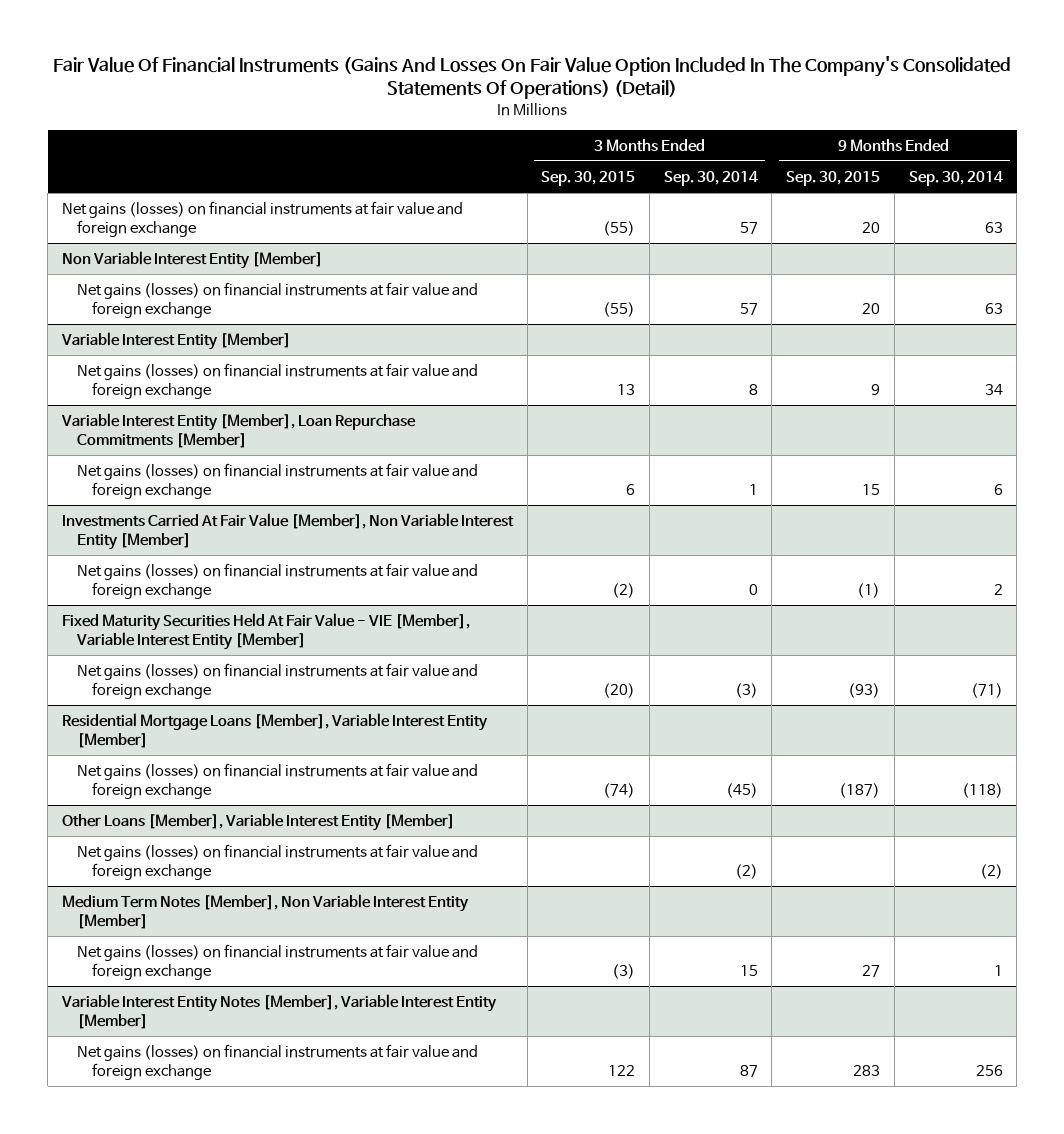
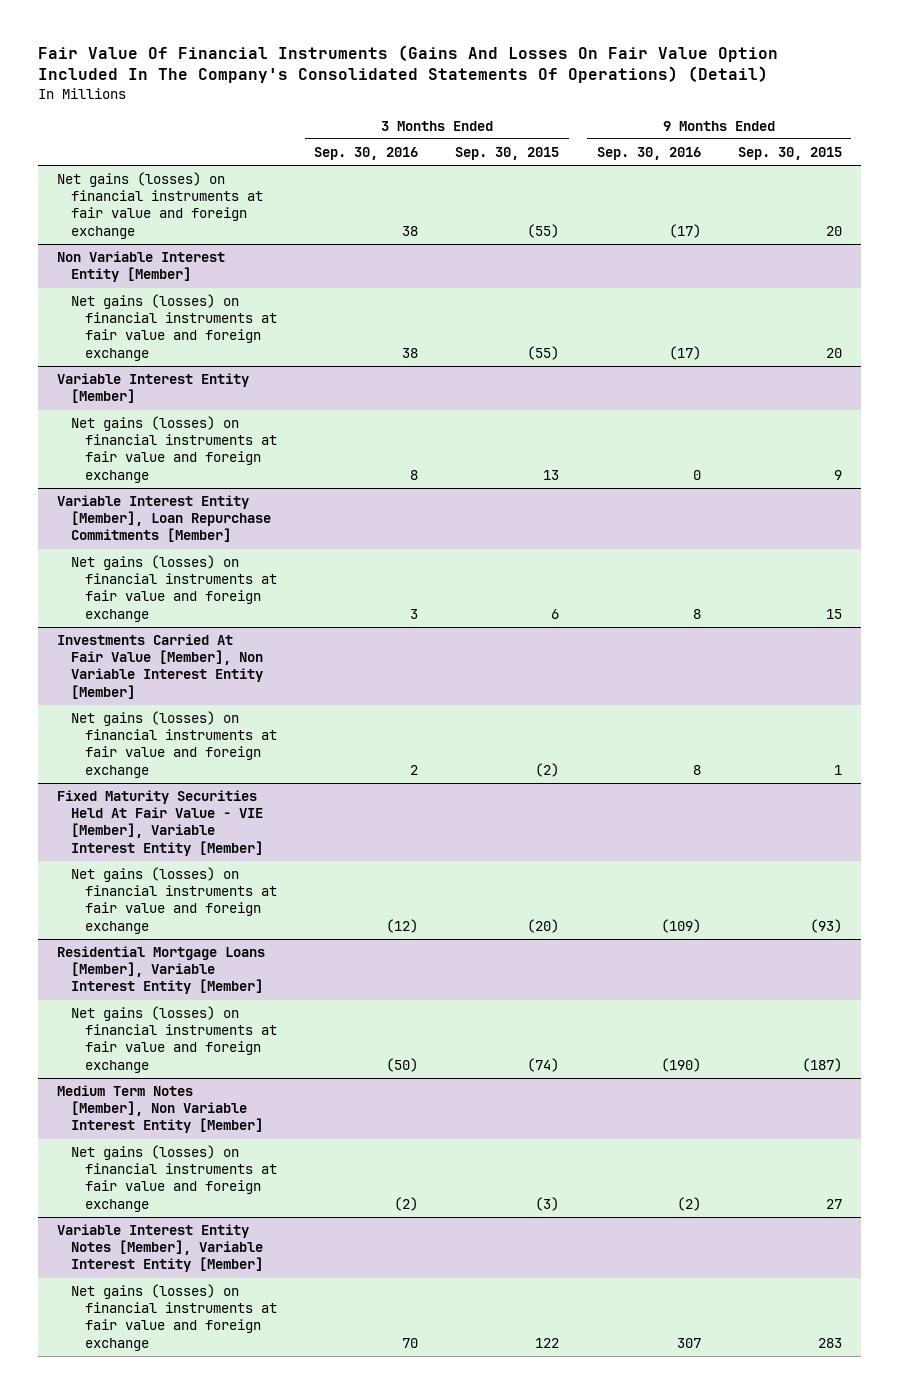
- | 3 Months Ended Sep. 30, 2015 | 3 Months Ended Sep. 30, 2014 | 9 Months Ended Sep. 30, 2015 | 9 Months Ended Sep. 30, 2014
+ | 3 Months Ended Sep. 30, 2016 | 3 Months Ended Sep. 30, 2015 | 9 Months Ended Sep. 30, 2016 | 9 Months Ended Sep. 30, 2015
@ Investments Carried At Fair Value [Member], Non Variable Interest Entity [Member]
- Net gains (losses) on financial instruments at fair value and foreign exchange | (2) | 0 | (1) | 2
+ Net gains (losses) on financial instruments at fair value and foreign exchange | 2 | (2) | 8 | 1
- Other Loans [Member], Variable Interest Entity [Member]
- Net gains (losses) on financial instruments at fair value and foreign exchange | | (2) | | (2)

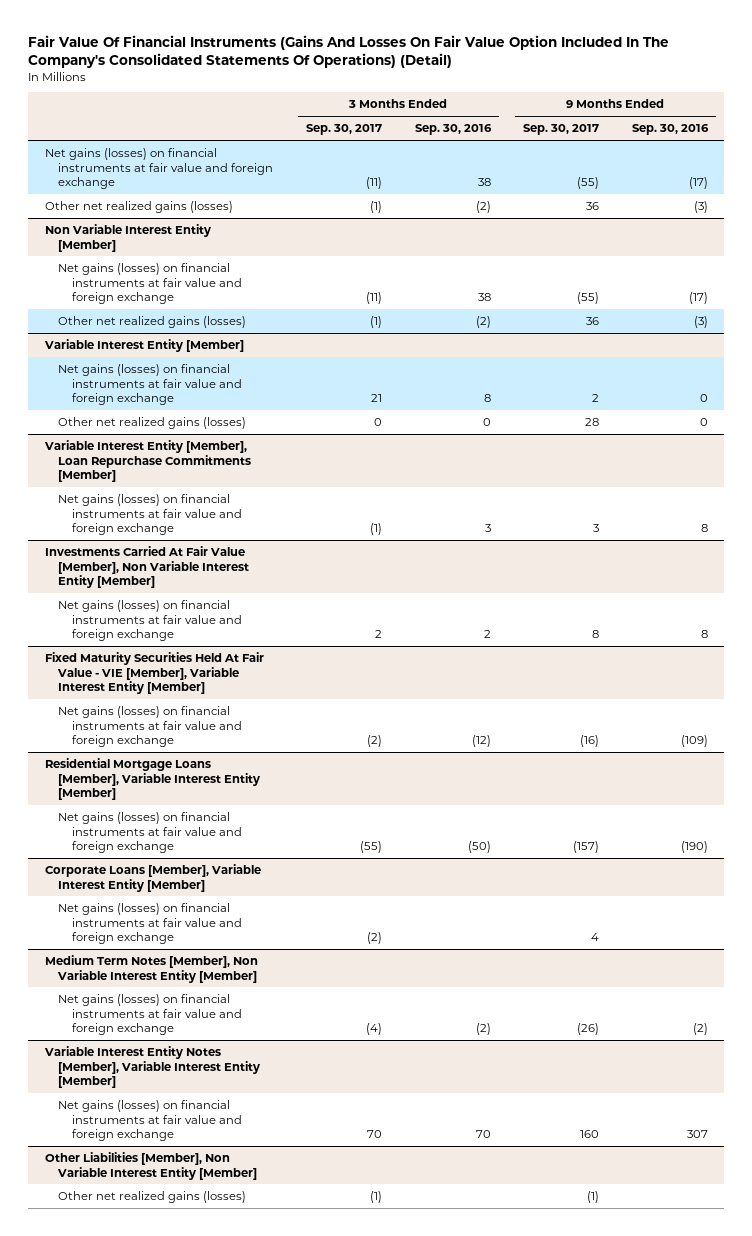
- | 3 Months Ended Sep. 30, 2016 | 3 Months Ended Sep. 30, 2015 | 9 Months Ended Sep. 30, 2016 | 9 Months Ended Sep. 30, 2015
+ | 3 Months Ended Sep. 30, 2017 | 3 Months Ended Sep. 30, 2016 | 9 Months Ended Sep. 30, 2017 | 9 Months Ended Sep. 30, 2016
+ Other net realized gains (losses) | (1) | (2) | 36 | (3)
@ Non Variable Interest Entity [Member]
+ Other net realized gains (losses) | (1) | (2) | 36 | (3)
@ Variable Interest Entity [Member]
+ Other net realized gains (losses) | 0 | 0 | 28 | 0
+ Corporate Loans [Member], Variable Interest Entity [Member]
+ Net gains (losses) on financial instruments at fair value and foreign exchange | (2) | | 4 |
+ Other Liabilities [Member], Non Variable Interest Entity [Member]
+ Other net realized gains (losses) | (1) | | (1) |

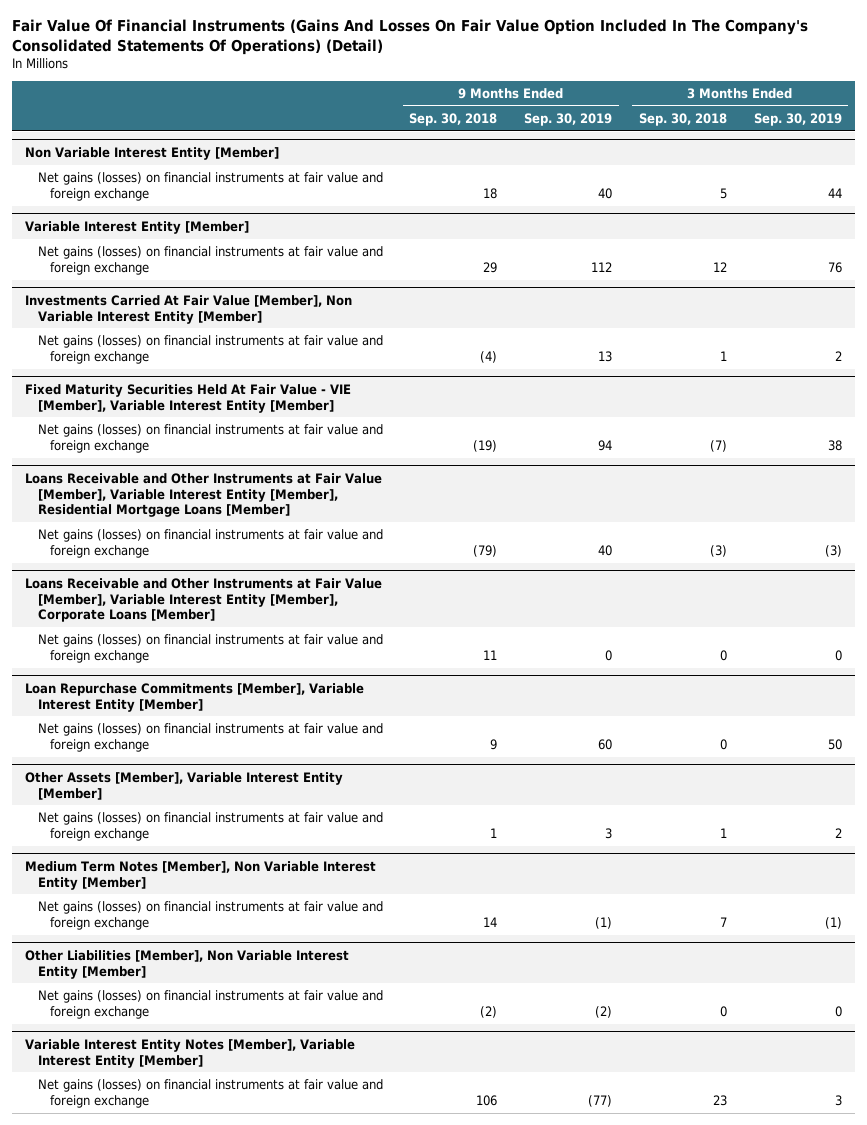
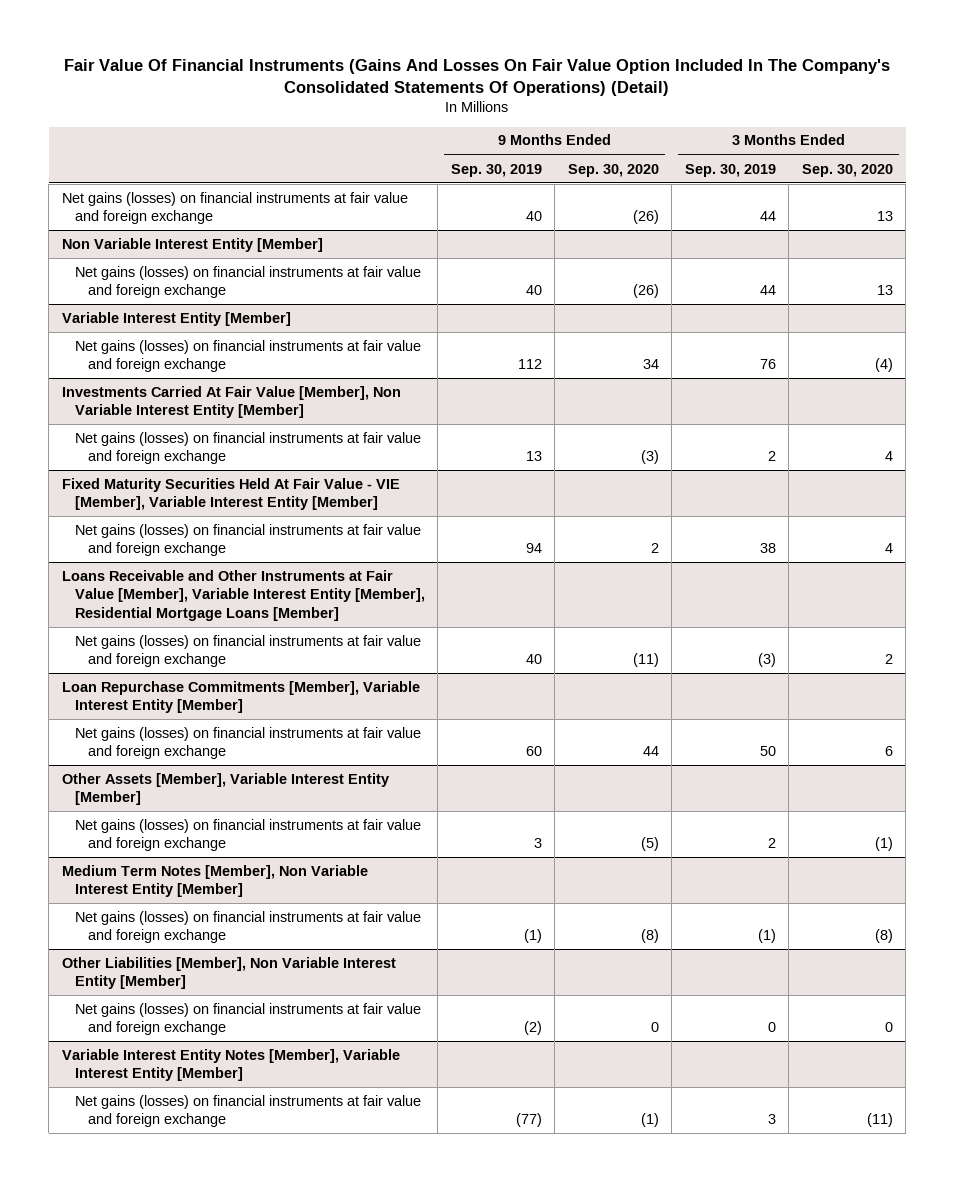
- | 9 Months Ended Sep. 30, 2018 | 9 Months Ended Sep. 30, 2019 | 3 Months Ended Sep. 30, 2018 | 3 Months Ended Sep. 30, 2019
+ | 9 Months Ended Sep. 30, 2019 | 9 Months Ended Sep. 30, 2020 | 3 Months Ended Sep. 30, 2019 | 3 Months Ended Sep. 30, 2020
+ Net gains (losses) on financial instruments at fair value and foreign exchange | 40 | (26) | 44 | 13
- Loans Receivable and Other Instruments at Fair Value [Member], Variable Interest Entity [Member], Corporate Loans [Member]
- Net gains (losses) on financial instruments at fair value and foreign exchange | 11 | 0 | 0 | 0

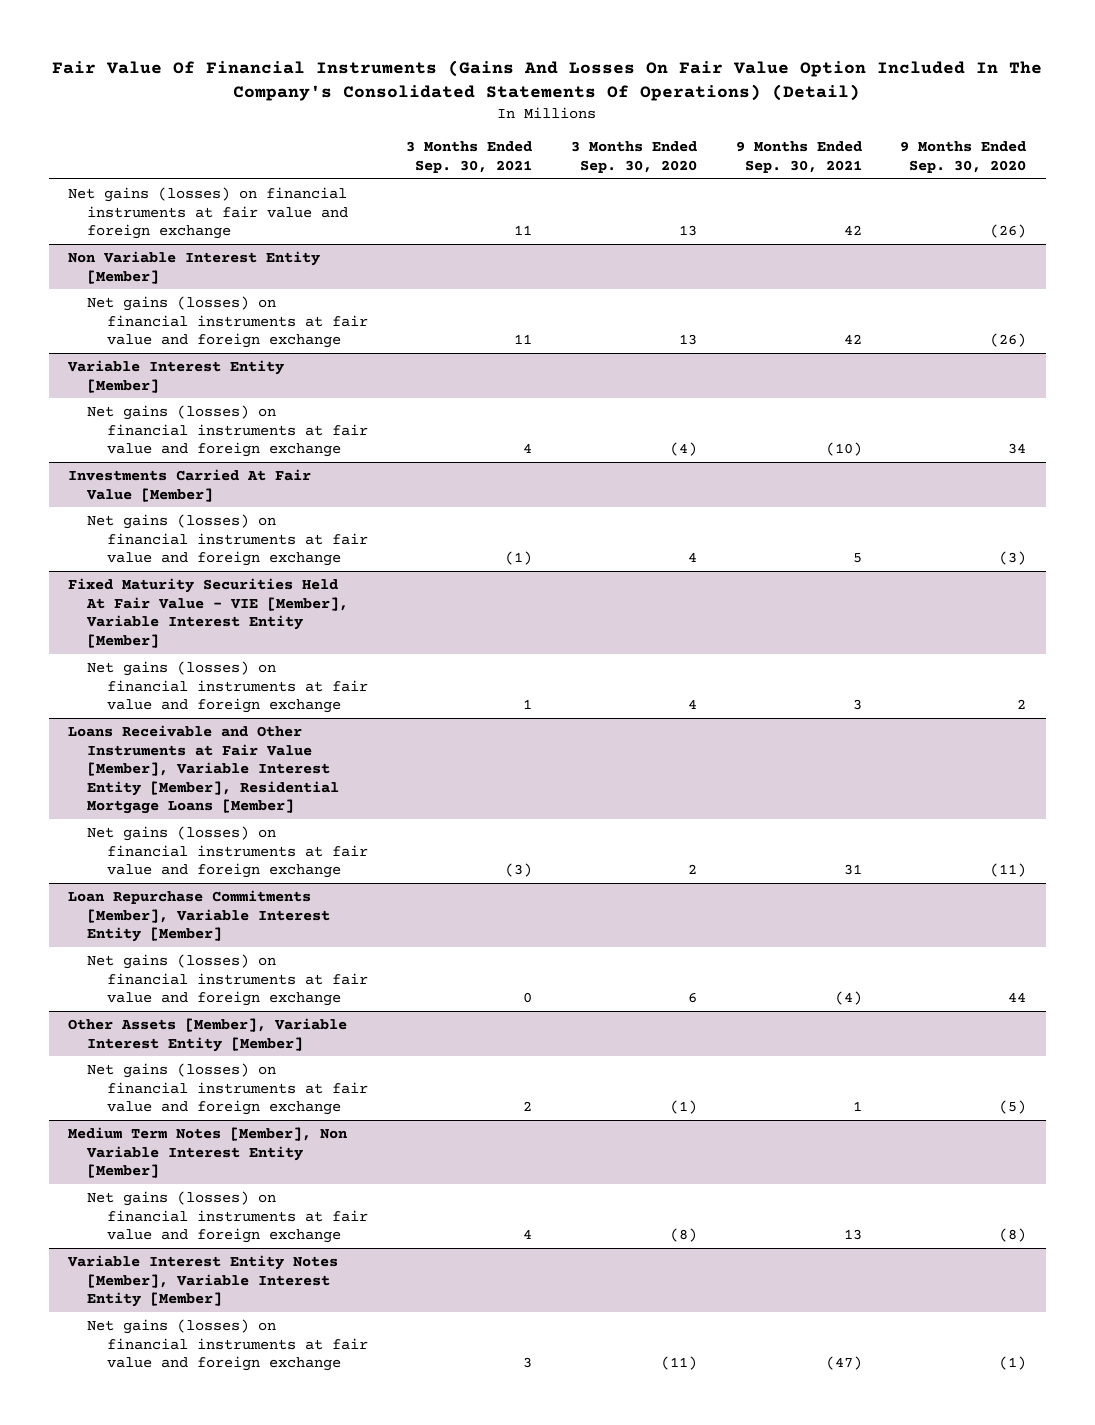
- | 9 Months Ended Sep. 30, 2019 | 9 Months Ended Sep. 30, 2020 | 3 Months Ended Sep. 30, 2019 | 3 Months Ended Sep. 30, 2020
+ | 3 Months Ended Sep. 30, 2021 | 3 Months Ended Sep. 30, 2020 | 9 Months Ended Sep. 30, 2021 | 9 Months Ended Sep. 30, 2020
- Investments Carried At Fair Value [Member], Non Variable Interest Entity [Member]
+ Investments Carried At Fair Value [Member]
- Other Liabilities [Member], Non Variable Interest Entity [Member]
- Net gains (losses) on financial instruments at fair value and foreign exchange | (2) | 0 | 0 | 0

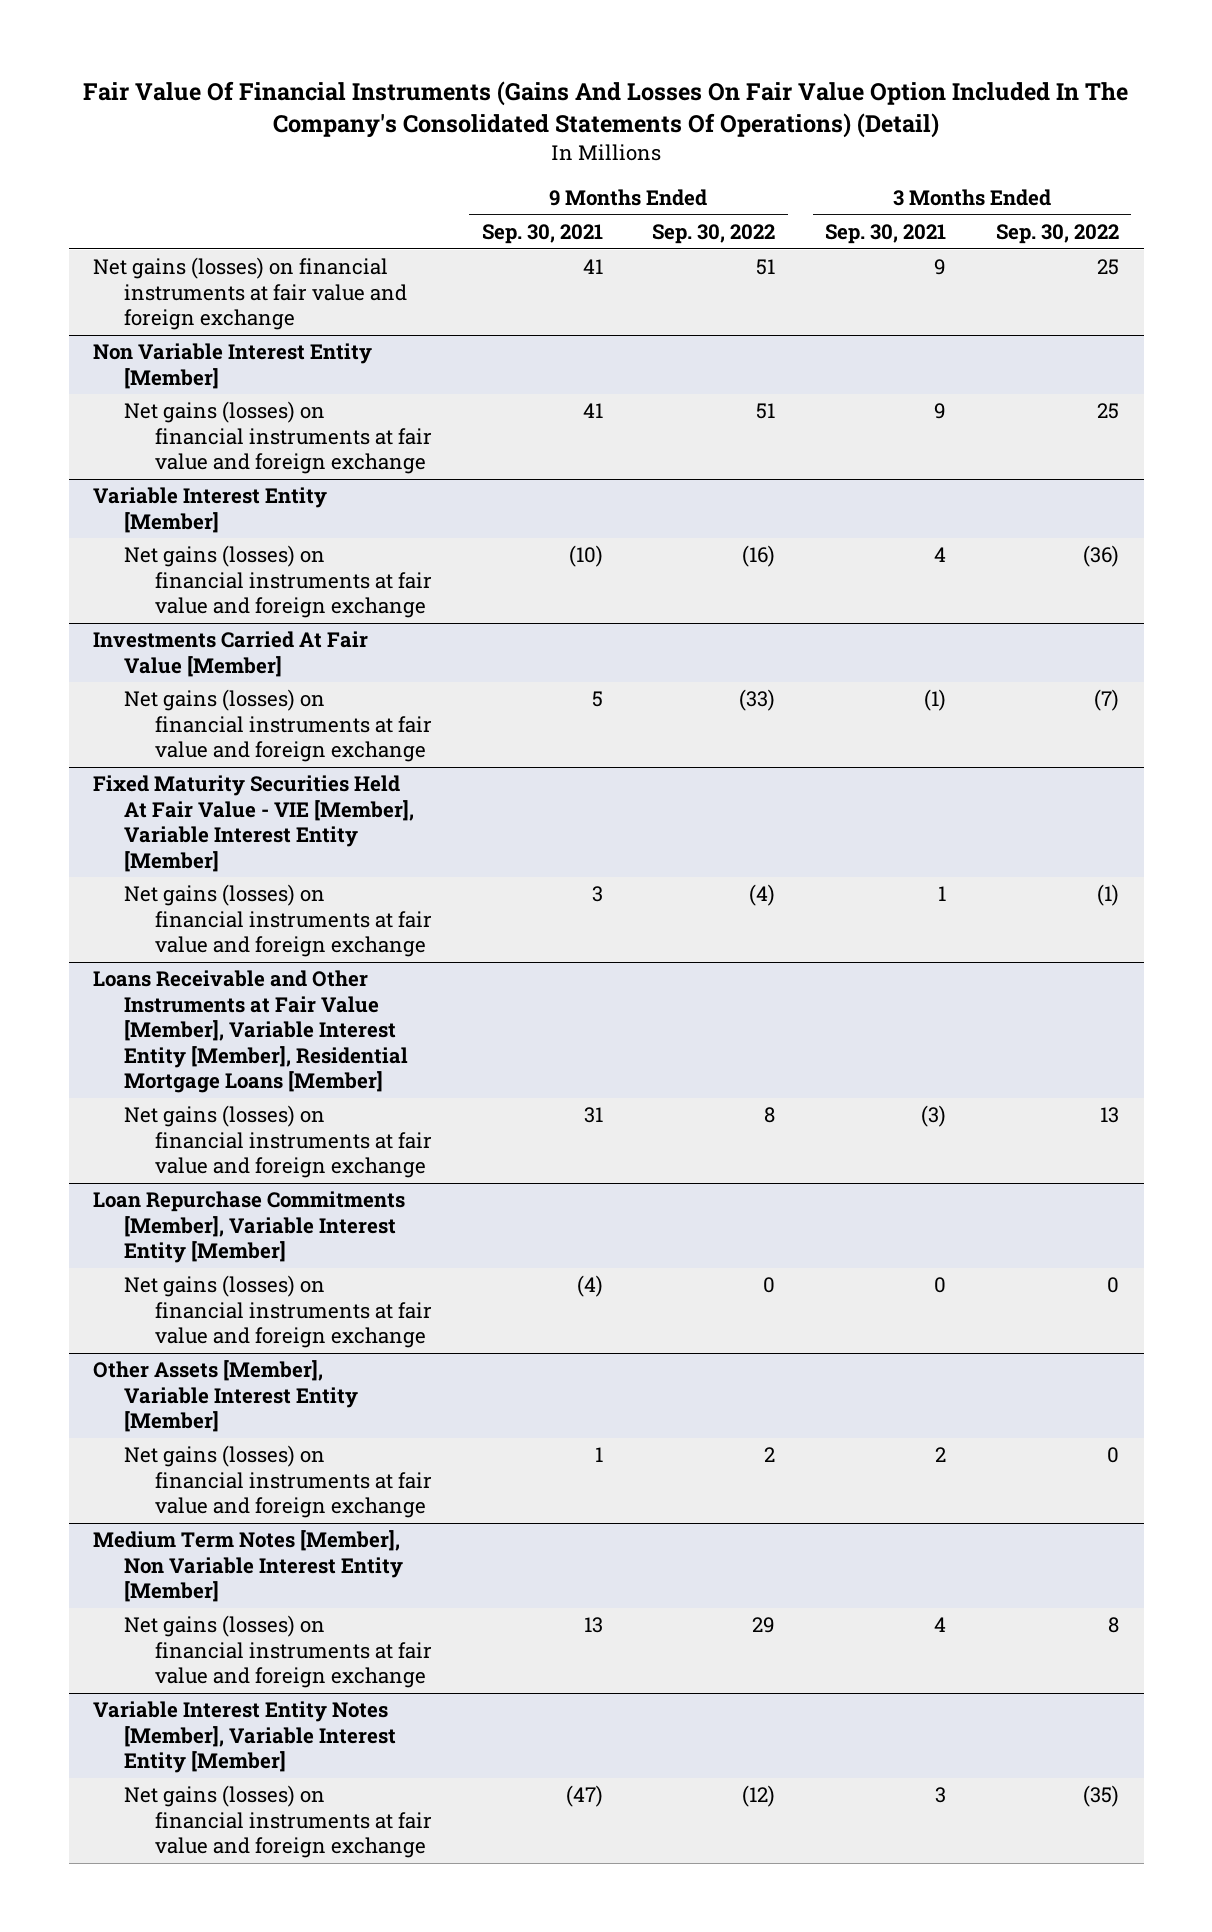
- | 3 Months Ended Sep. 30, 2021 | 3 Months Ended Sep. 30, 2020 | 9 Months Ended Sep. 30, 2021 | 9 Months Ended Sep. 30, 2020
+ | 9 Months Ended Sep. 30, 2021 | 9 Months Ended Sep. 30, 2022 | 3 Months Ended Sep. 30, 2021 | 3 Months Ended Sep. 30, 2022
- Net gains (losses) on financial instruments at fair value and foreign exchange | 11 | 13 | 42 | (26)
+ Net gains (losses) on financial instruments at fair value and foreign exchange | 41 | 51 | 9 | 25
@ Non Variable Interest Entity [Member]
- Net gains (losses) on financial instruments at fair value and foreign exchange | 11 | 13 | 42 | (26)
+ Net gains (losses) on financial instruments at fair value and foreign exchange | 41 | 51 | 9 | 25

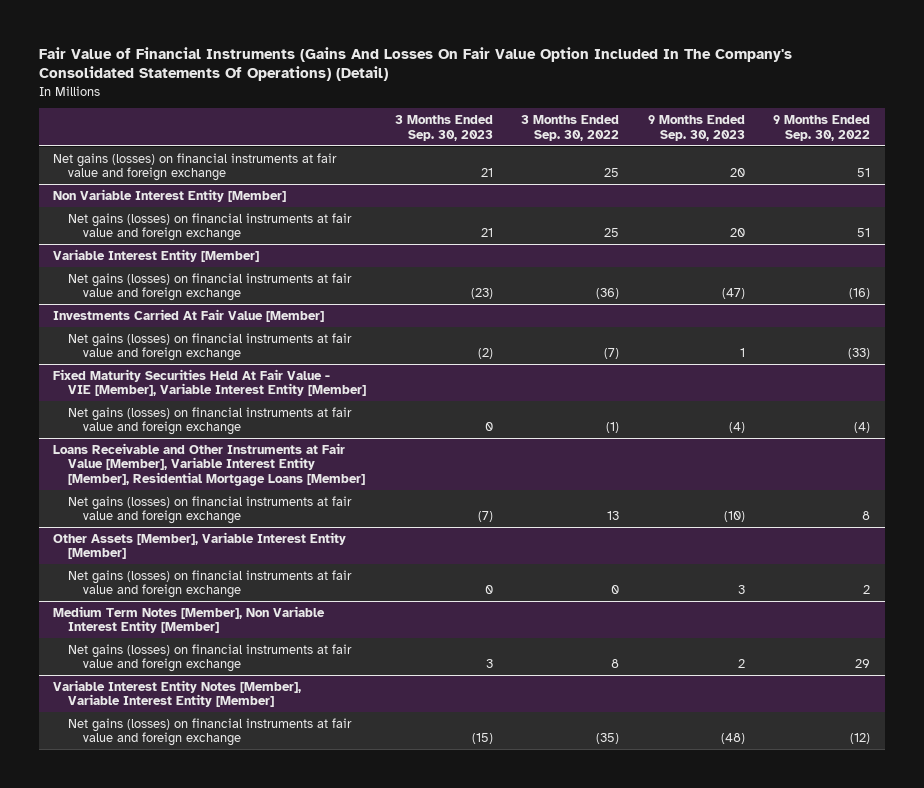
- Fair Value Of Financial Instruments (Gains And Losses On Fair Value Option Included In The Company's Consolidated Statements Of Operations) (Detail)
+ Fair Value of Financial Instruments (Gains And Losses On Fair Value Option Included In The Company's Consolidated Statements Of Operations) (Detail)
- | 9 Months Ended Sep. 30, 2021 | 9 Months Ended Sep. 30, 2022 | 3 Months Ended Sep. 30, 2021 | 3 Months Ended Sep. 30, 2022
+ | 3 Months Ended Sep. 30, 2023 | 3 Months Ended Sep. 30, 2022 | 9 Months Ended Sep. 30, 2023 | 9 Months Ended Sep. 30, 2022
- Loan Repurchase Commitments [Member], Variable Interest Entity [Member]
- Net gains (losses) on financial instruments at fair value and foreign exchange | (4) | 0 | 0 | 0

